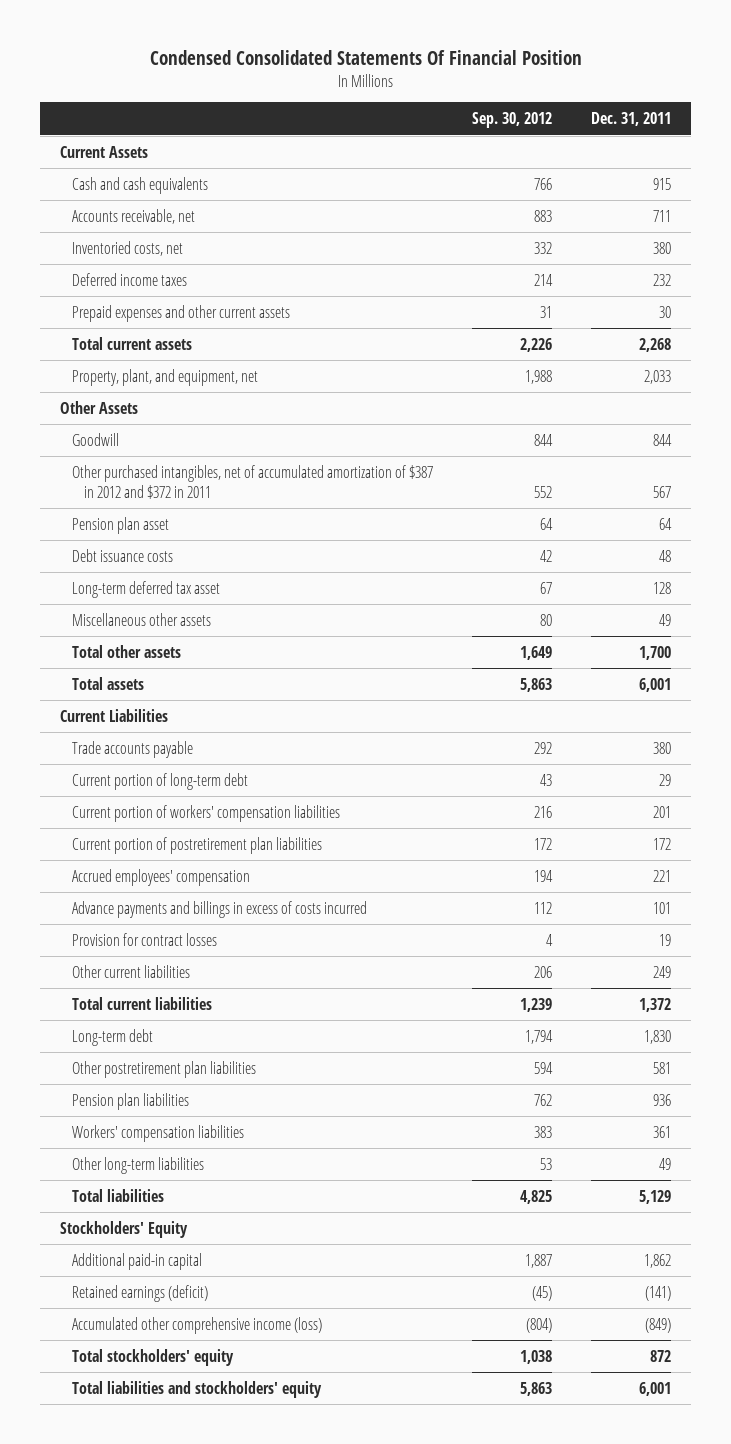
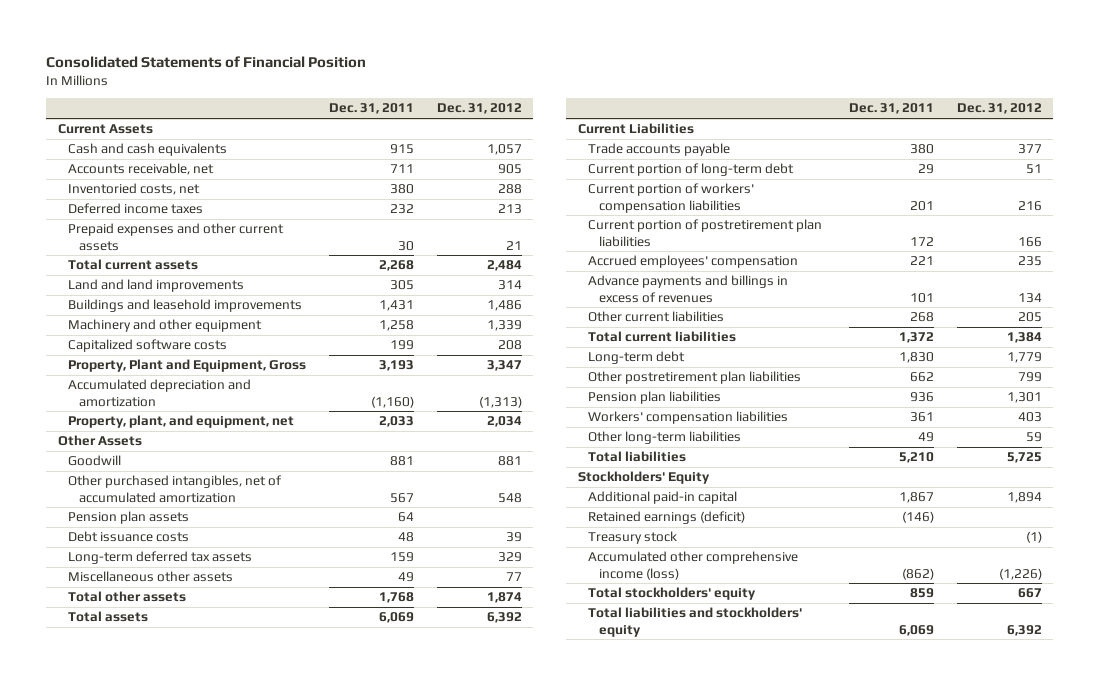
- Condensed Consolidated Statements Of Financial Position
+ Consolidated Statements of Financial Position
- | Sep. 30, 2012 | Dec. 31, 2011
+ | Dec. 31, 2011 | Dec. 31, 2012
+ Land and land improvements | 305 | 314
+ Buildings and leasehold improvements | 1,431 | 1,486
+ Machinery and other equipment | 1,258 | 1,339
+ Capitalized software costs | 199 | 208
+ Property, Plant and Equipment, Gross | 3,193 | 3,347
+ Accumulated depreciation and amortization | (1,160) | (1,313)
- Goodwill | 844 | 844
- Other purchased intangibles, net of accumulated amortization of $387 in 2012 and $372 in 2011 | 552 | 567
- Pension plan asset | 64 | 64
+ Goodwill | 881 | 881
+ Other purchased intangibles, net of accumulated amortization | 567 | 548
+ Pension plan assets | 64 |
- Long-term deferred tax asset | 67 | 128
+ Long-term deferred tax assets | 159 | 329
- Total other assets | 1,649 | 1,700
- Total assets | 5,863 | 6,001
+ Total other assets | 1,768 | 1,874
+ Total assets | 6,069 | 6,392
- Advance payments and billings in excess of costs incurred | 112 | 101
- Provision for contract losses | 4 | 19
- Other current liabilities | 206 | 249
+ Advance payments and billings in excess of revenues | 101 | 134
+ Other current liabilities | 268 | 205
- Other postretirement plan liabilities | 594 | 581
+ Other postretirement plan liabilities | 662 | 799
- Total liabilities | 4,825 | 5,129
+ Total liabilities | 5,210 | 5,725
- Additional paid-in capital | 1,887 | 1,862
- Retained earnings (deficit) | (45) | (141)
- Accumulated other comprehensive income (loss) | (804) | (849)
- Total stockholders' equity | 1,038 | 872
- Total liabilities and stockholders' equity | 5,863 | 6,001
+ Additional paid-in capital | 1,867 | 1,894
+ Retained earnings (deficit) | (146) |
+ Treasury stock | | (1)
+ Accumulated other comprehensive income (loss) | (862) | (1,226)
+ Total stockholders' equity | 859 | 667
+ Total liabilities and stockholders' equity | 6,069 | 6,392

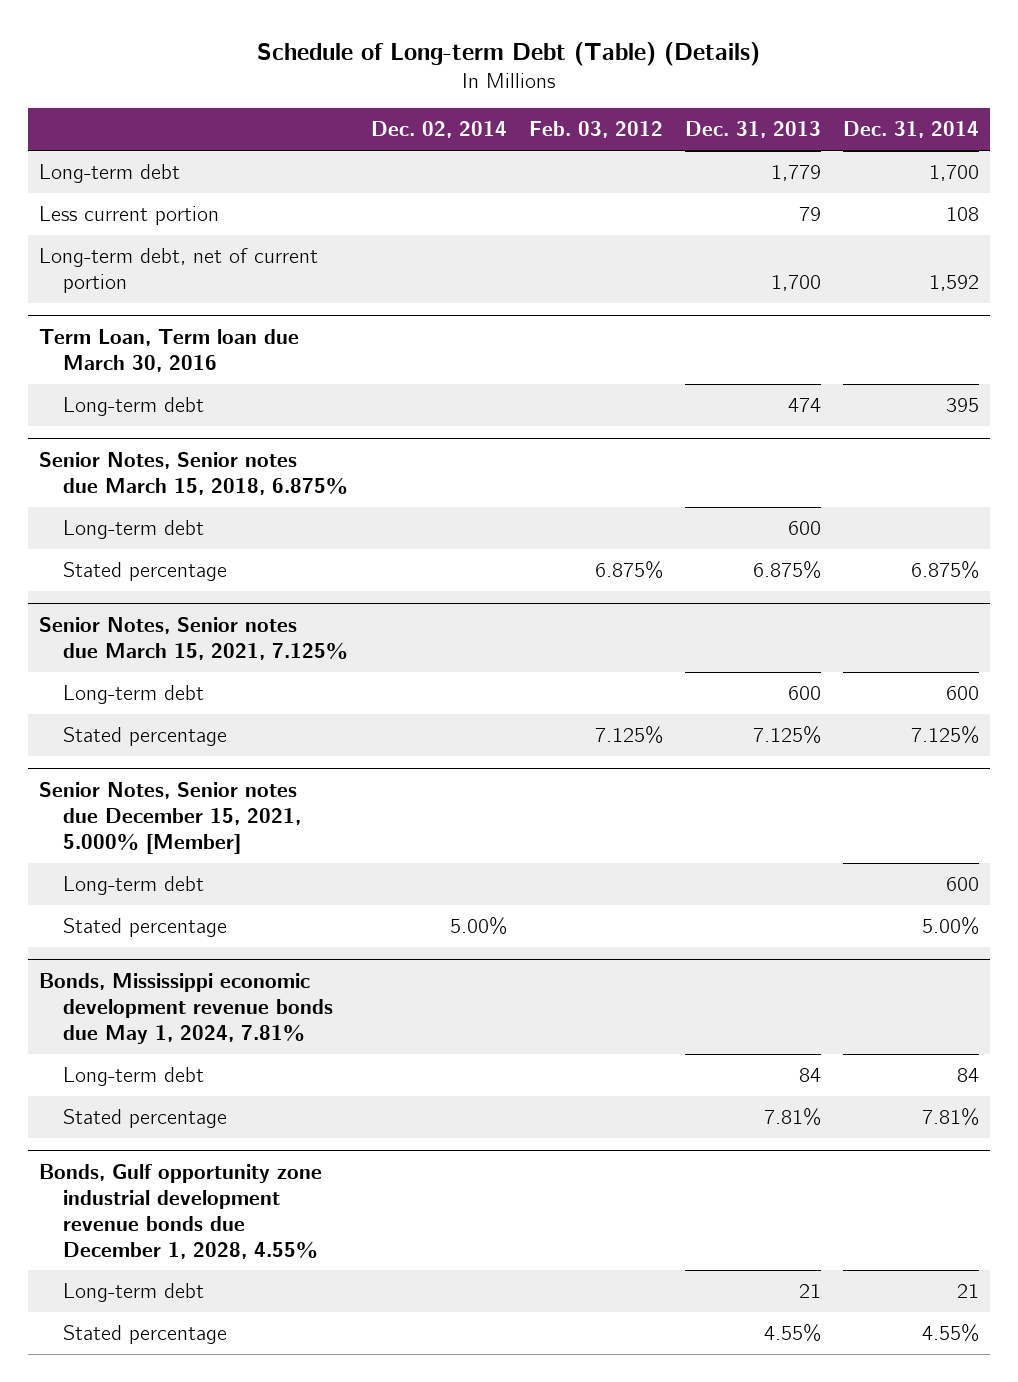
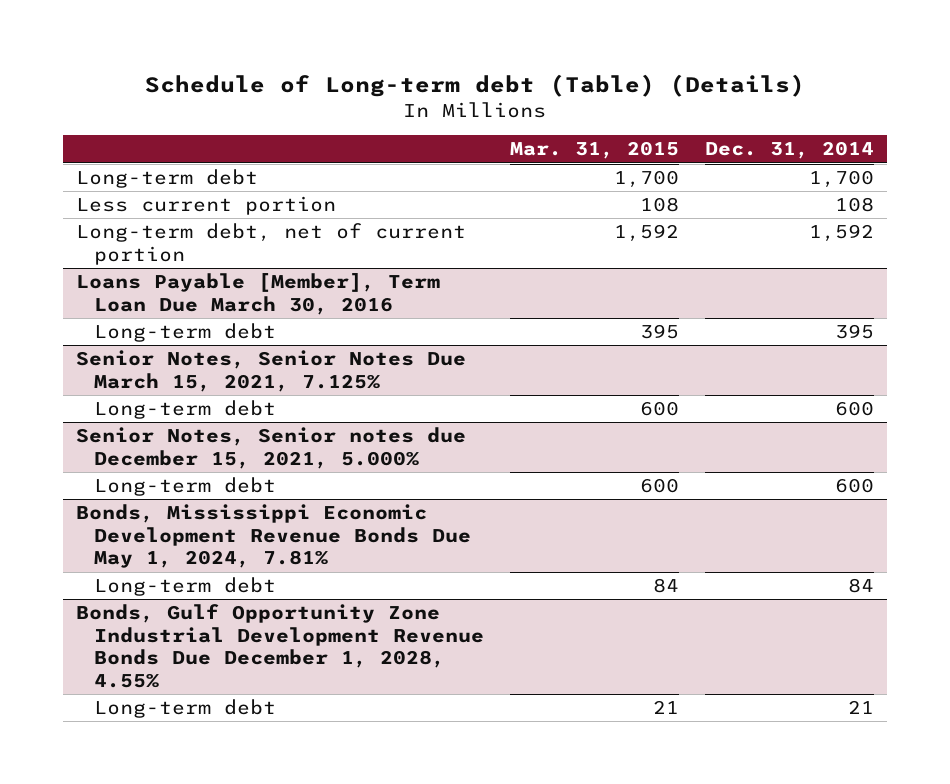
- Schedule of Long-term Debt (Table) (Details)
+ Schedule of Long-term debt (Table) (Details)
- | Dec. 02, 2014 | Feb. 03, 2012 | Dec. 31, 2013 | Dec. 31, 2014
+ | Mar. 31, 2015 | Dec. 31, 2014
- Term Loan, Term loan due March 30, 2016
+ Loans Payable [Member], Term Loan Due March 30, 2016
- Senior Notes, Senior notes due March 15, 2018, 6.875%
- Long-term debt | | | 600 |
- Stated percentage | | 6.875% | 6.875% | 6.875%
- Senior Notes, Senior notes due March 15, 2021, 7.125%
+ Senior Notes, Senior Notes Due March 15, 2021, 7.125%
- Stated percentage | | 7.125% | 7.125% | 7.125%
- Senior Notes, Senior notes due December 15, 2021, 5.000% [Member]
+ Senior Notes, Senior notes due December 15, 2021, 5.000%
- Stated percentage | 5.00% | | | 5.00%
- Bonds, Mississippi economic development revenue bonds due May 1, 2024, 7.81%
+ Bonds, Mississippi Economic Development Revenue Bonds Due May 1, 2024, 7.81%
- Stated percentage | | | 7.81% | 7.81%
- Bonds, Gulf opportunity zone industrial development revenue bonds due December 1, 2028, 4.55%
+ Bonds, Gulf Opportunity Zone Industrial Development Revenue Bonds Due December 1, 2028, 4.55%
- Stated percentage | | | 4.55% | 4.55%

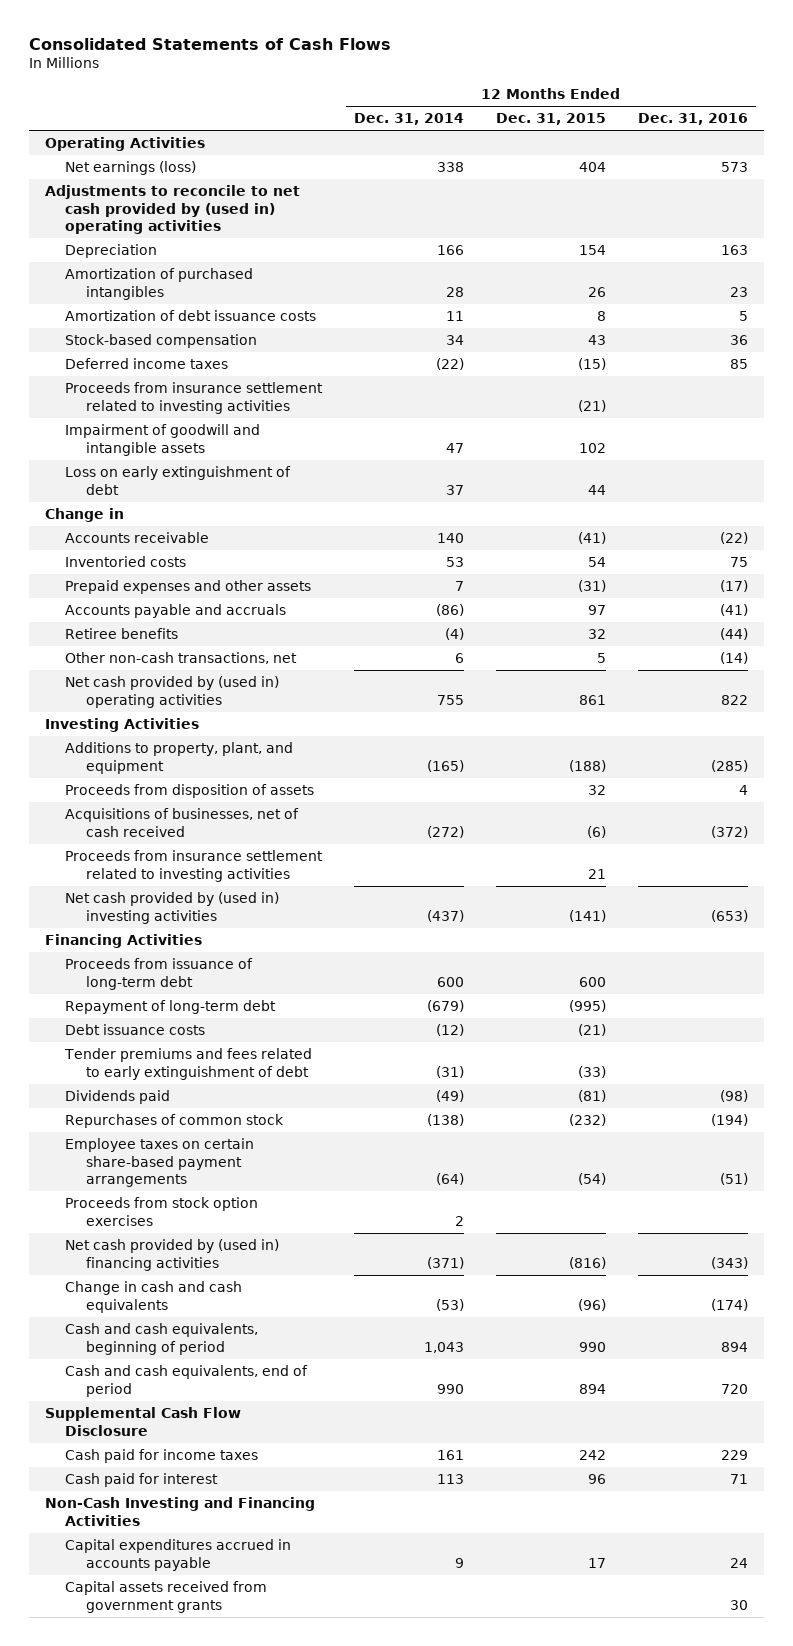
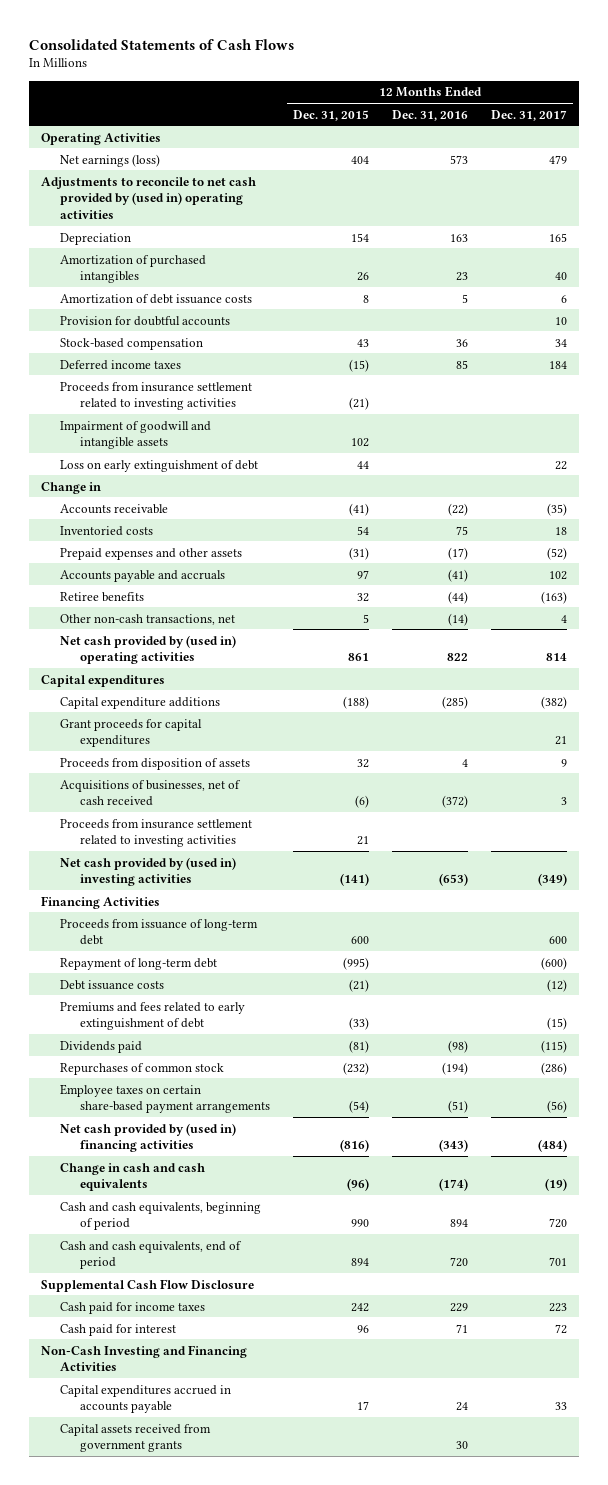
- | 12 Months Ended Dec. 31, 2014 | 12 Months Ended Dec. 31, 2015 | 12 Months Ended Dec. 31, 2016
+ | 12 Months Ended Dec. 31, 2015 | 12 Months Ended Dec. 31, 2016 | 12 Months Ended Dec. 31, 2017
+ Provision for doubtful accounts | | | 10
- Investing Activities
- Additions to property, plant, and equipment | (165) | (188) | (285)
+ Capital expenditures
+ Capital expenditure additions | (188) | (285) | (382)
+ Grant proceeds for capital expenditures | | | 21
- Tender premiums and fees related to early extinguishment of debt | (31) | (33) |
+ Premiums and fees related to early extinguishment of debt | (33) | | (15)
- Proceeds from stock option exercises | 2 | |

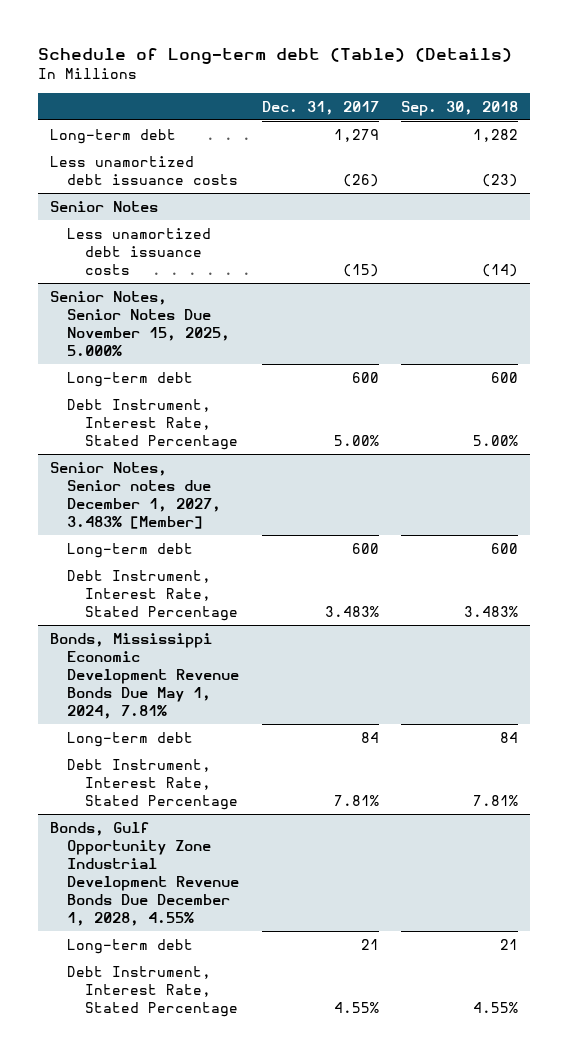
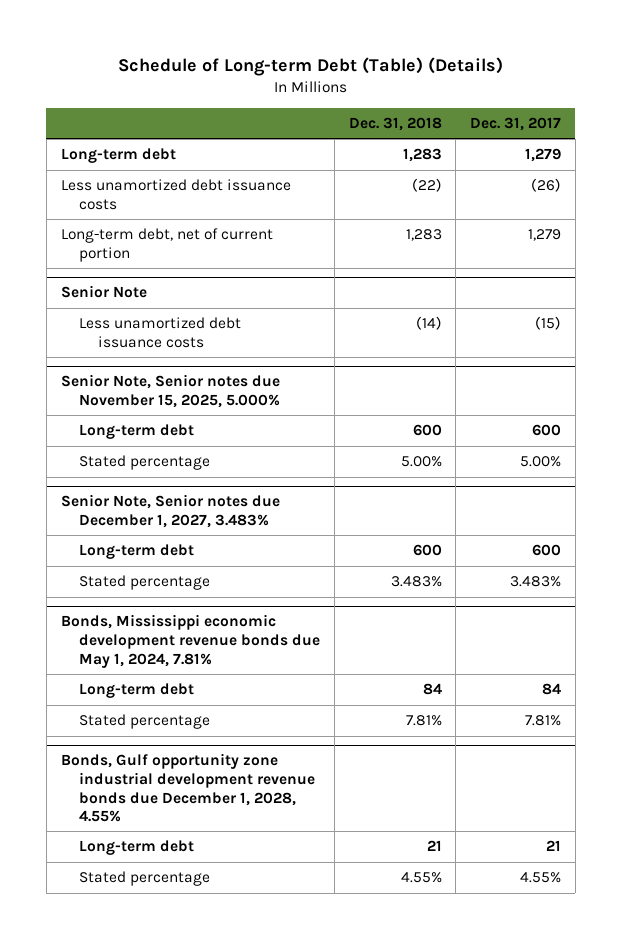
- Schedule of Long-term debt (Table) (Details)
+ Schedule of Long-term Debt (Table) (Details)
- | Dec. 31, 2017 | Sep. 30, 2018
+ | Dec. 31, 2018 | Dec. 31, 2017
- Senior Notes
+ Long-term debt, net of current portion | 1,283 | 1,279
+ Senior Note
- Senior Notes, Senior Notes Due November 15, 2025, 5.000%
+ Senior Note, Senior notes due November 15, 2025, 5.000%
- Debt Instrument, Interest Rate, Stated Percentage | 5.00% | 5.00%
- Senior Notes, Senior notes due December 1, 2027, 3.483% [Member]
+ Stated percentage | 5.00% | 5.00%
+ Senior Note, Senior notes due December 1, 2027, 3.483%
- Debt Instrument, Interest Rate, Stated Percentage | 3.483% | 3.483%
- Bonds, Mississippi Economic Development Revenue Bonds Due May 1, 2024, 7.81%
+ Stated percentage | 3.483% | 3.483%
+ Bonds, Mississippi economic development revenue bonds due May 1, 2024, 7.81%
- Debt Instrument, Interest Rate, Stated Percentage | 7.81% | 7.81%
- Bonds, Gulf Opportunity Zone Industrial Development Revenue Bonds Due December 1, 2028, 4.55%
+ Stated percentage | 7.81% | 7.81%
+ Bonds, Gulf opportunity zone industrial development revenue bonds due December 1, 2028, 4.55%
- Debt Instrument, Interest Rate, Stated Percentage | 4.55% | 4.55%
+ Stated percentage | 4.55% | 4.55%

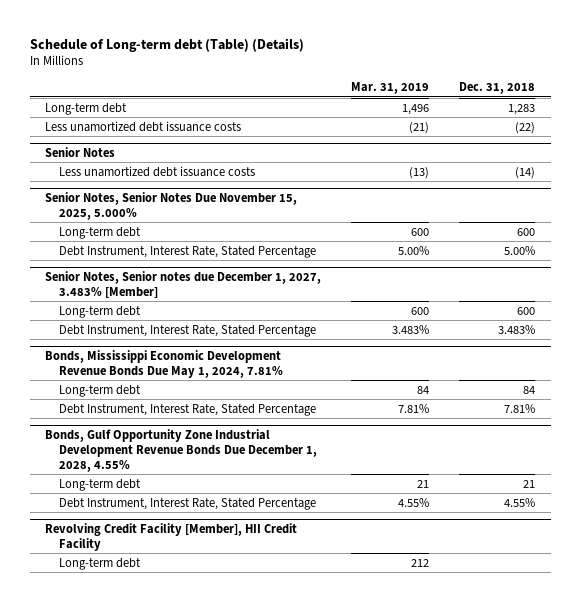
- Schedule of Long-term Debt (Table) (Details)
+ Schedule of Long-term debt (Table) (Details)
- | Dec. 31, 2018 | Dec. 31, 2017
+ | Mar. 31, 2019 | Dec. 31, 2018
- Long-term debt, net of current portion | 1,283 | 1,279
- Senior Note
+ Senior Notes
- Senior Note, Senior notes due November 15, 2025, 5.000%
+ Senior Notes, Senior Notes Due November 15, 2025, 5.000%
- Stated percentage | 5.00% | 5.00%
- Senior Note, Senior notes due December 1, 2027, 3.483%
+ Debt Instrument, Interest Rate, Stated Percentage | 5.00% | 5.00%
+ Senior Notes, Senior notes due December 1, 2027, 3.483% [Member]
- Stated percentage | 3.483% | 3.483%
- Bonds, Mississippi economic development revenue bonds due May 1, 2024, 7.81%
+ Debt Instrument, Interest Rate, Stated Percentage | 3.483% | 3.483%
+ Bonds, Mississippi Economic Development Revenue Bonds Due May 1, 2024, 7.81%
- Stated percentage | 7.81% | 7.81%
- Bonds, Gulf opportunity zone industrial development revenue bonds due December 1, 2028, 4.55%
+ Debt Instrument, Interest Rate, Stated Percentage | 7.81% | 7.81%
+ Bonds, Gulf Opportunity Zone Industrial Development Revenue Bonds Due December 1, 2028, 4.55%
- Stated percentage | 4.55% | 4.55%
+ Debt Instrument, Interest Rate, Stated Percentage | 4.55% | 4.55%
+ Revolving Credit Facility [Member], HII Credit Facility
+ Long-term debt | 212 |

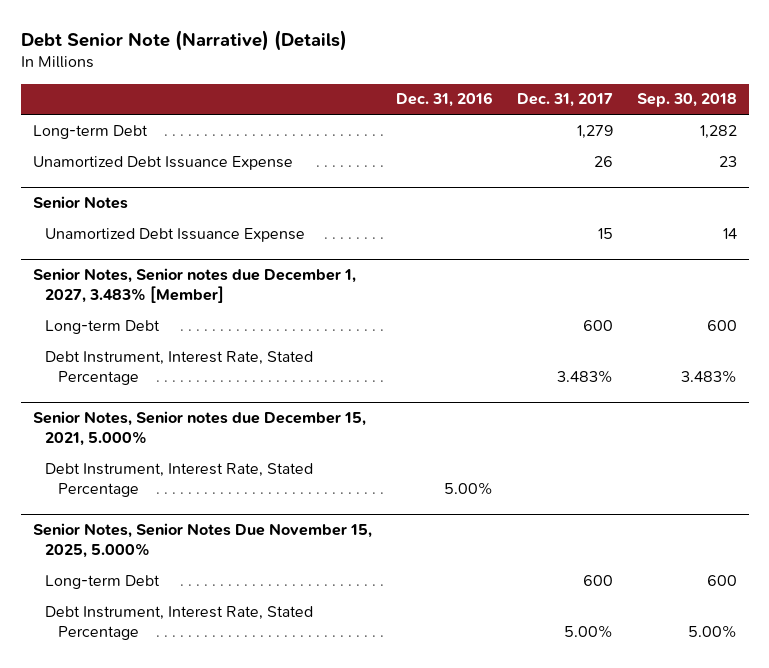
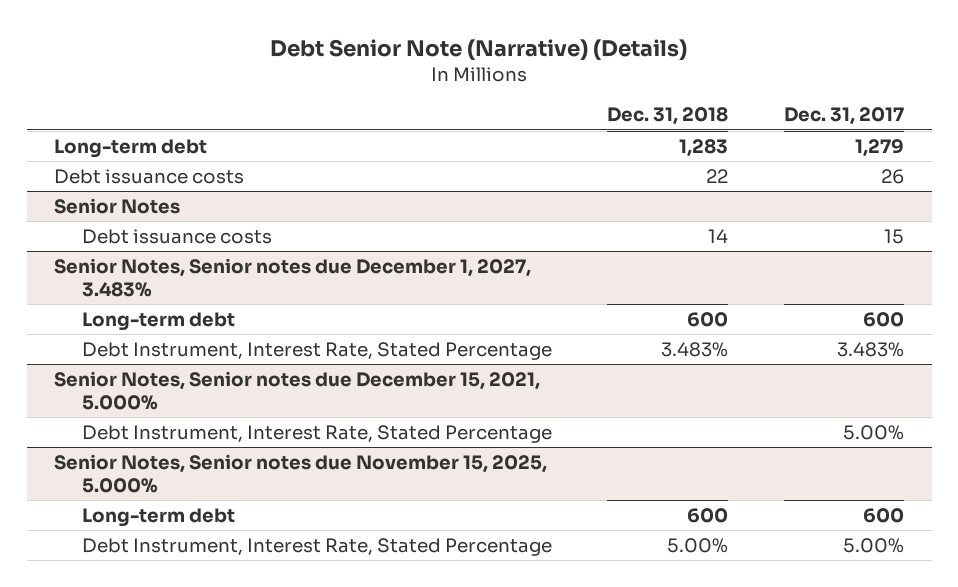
- | Dec. 31, 2016 | Dec. 31, 2017 | Sep. 30, 2018
+ | Dec. 31, 2018 | Dec. 31, 2017
- Long-term Debt | | 1,279 | 1,282
- Unamortized Debt Issuance Expense | | 26 | 23
+ Long-term debt | 1,283 | 1,279
+ Debt issuance costs | 22 | 26
@ Senior Notes
- Unamortized Debt Issuance Expense | | 15 | 14
- Senior Notes, Senior notes due December 1, 2027, 3.483% [Member]
- Long-term Debt | | 600 | 600
@ Senior Notes
+ Debt issuance costs | 14 | 15
+ Senior Notes, Senior notes due December 1, 2027, 3.483%
+ Long-term debt | 600 | 600
@ Senior Notes, Senior notes due December 15, 2021, 5.000%
- Debt Instrument, Interest Rate, Stated Percentage | 5.00% | |
- Senior Notes, Senior Notes Due November 15, 2025, 5.000%
- Long-term Debt | | 600 | 600
+ Senior Notes, Senior notes due November 15, 2025, 5.000%
+ Long-term debt | 600 | 600
+ Debt Instrument, Interest Rate, Stated Percentage | 5.00% | 5.00%

